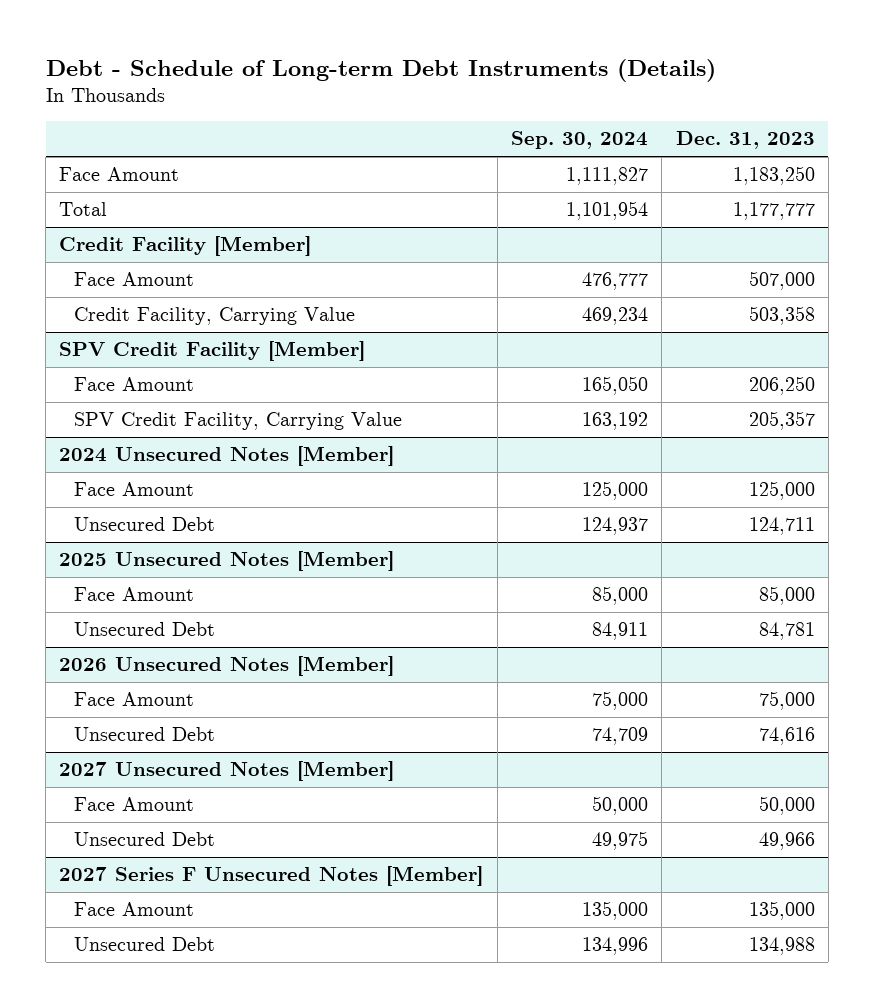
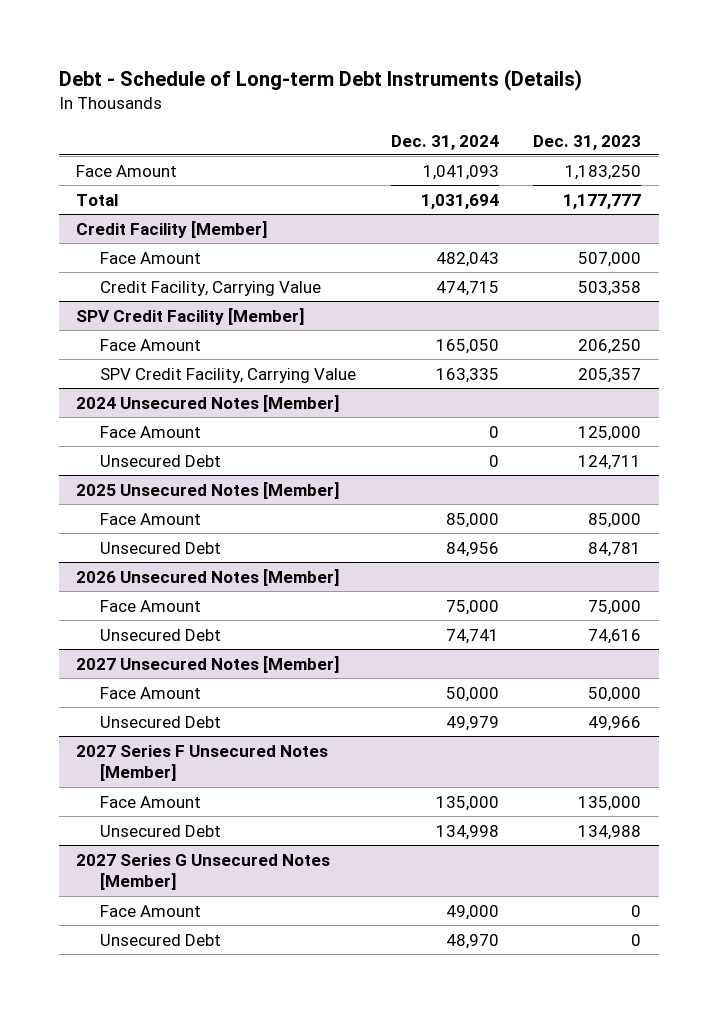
- | Sep. 30, 2024 | Dec. 31, 2023
+ | Dec. 31, 2024 | Dec. 31, 2023
+ 2027 Series G Unsecured Notes [Member]
+ Face Amount | 49,000 | 0
+ Unsecured Debt | 48,970 | 0

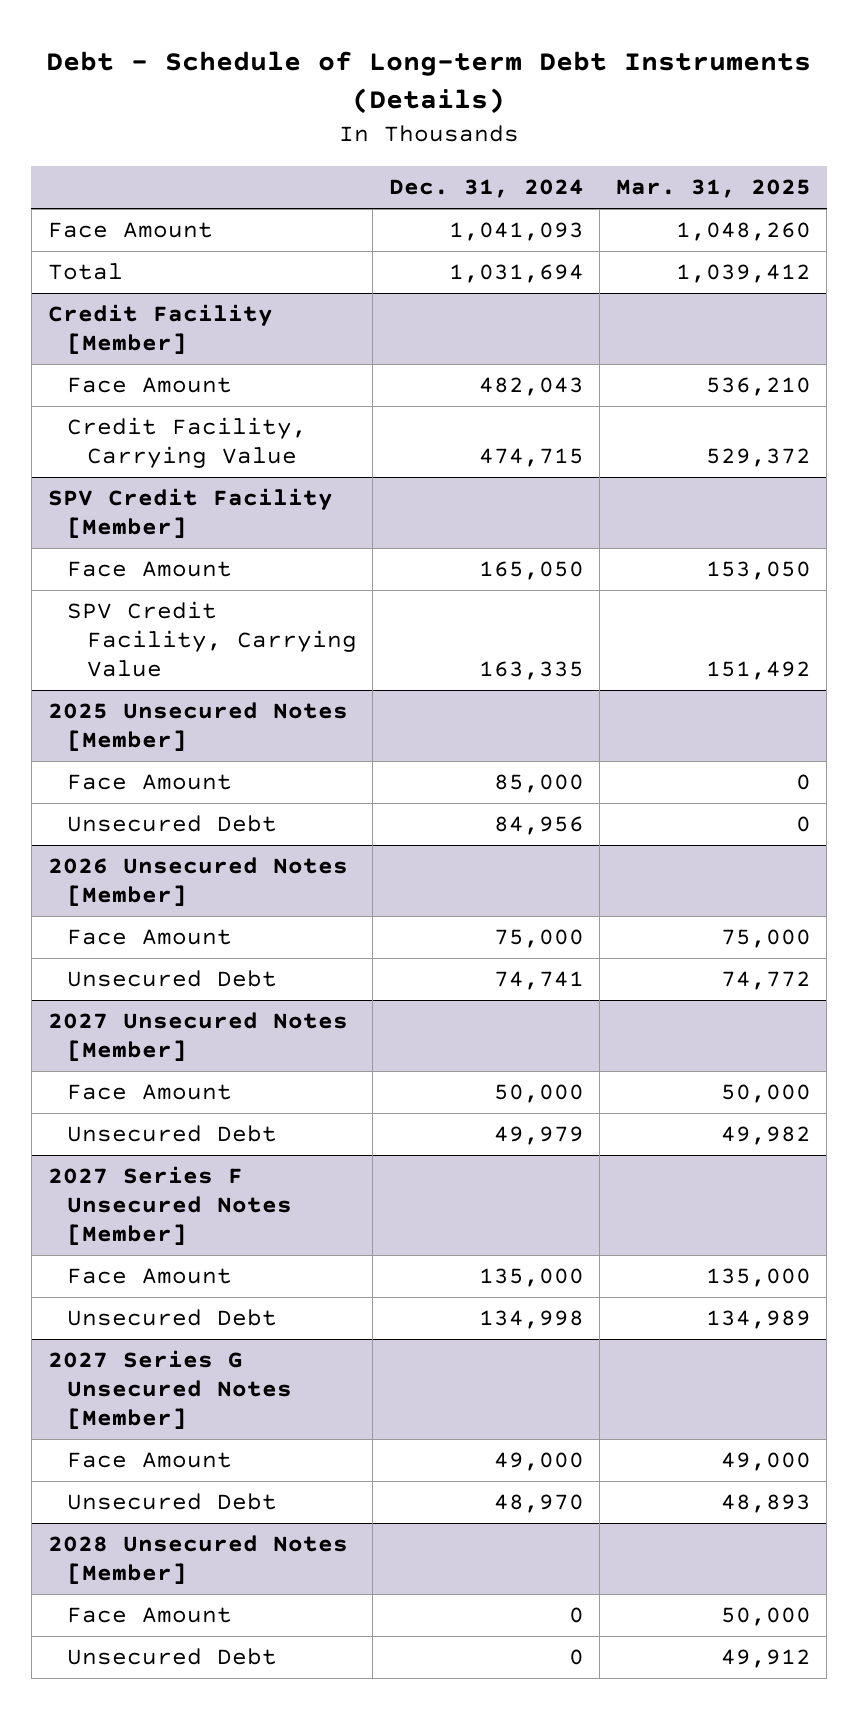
- | Dec. 31, 2024 | Dec. 31, 2023
+ | Dec. 31, 2024 | Mar. 31, 2025
- 2024 Unsecured Notes [Member]
- Face Amount | 0 | 125,000
- Unsecured Debt | 0 | 124,711
+ 2028 Unsecured Notes [Member]
+ Face Amount | 0 | 50,000
+ Unsecured Debt | 0 | 49,912

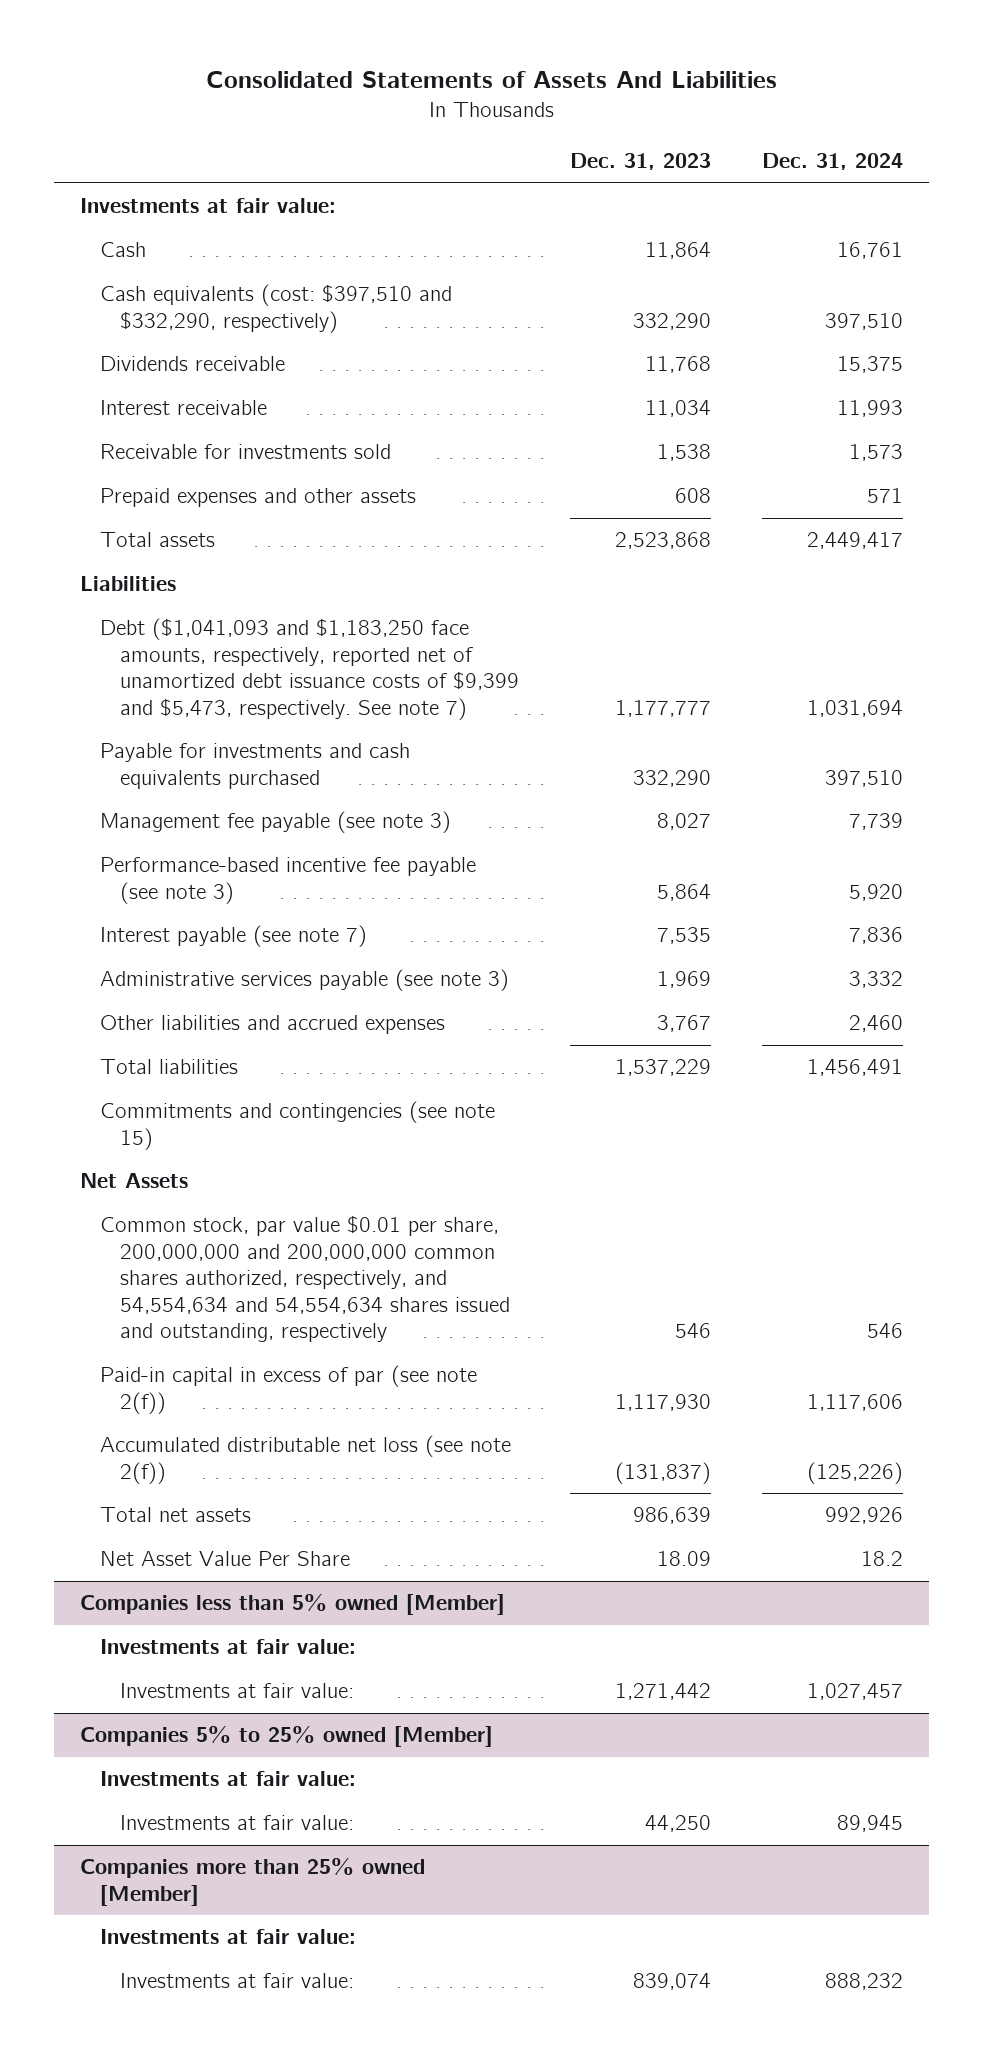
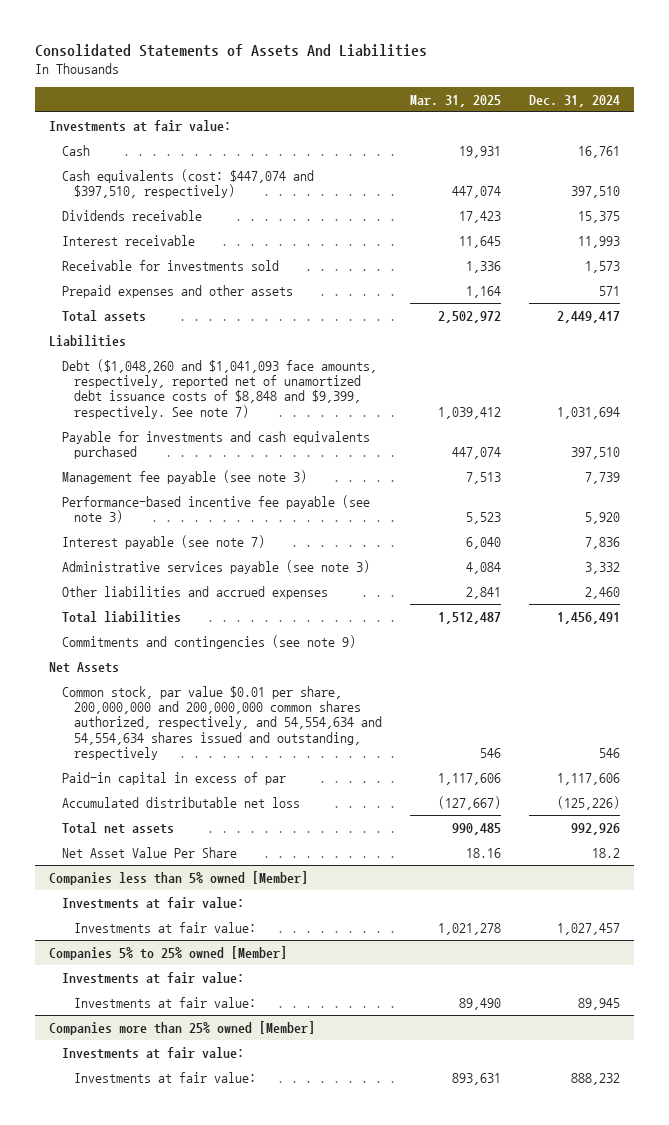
- | Dec. 31, 2023 | Dec. 31, 2024
+ | Mar. 31, 2025 | Dec. 31, 2024
- Cash equivalents (cost: $397,510 and $332,290, respectively) | 332,290 | 397,510
+ Cash equivalents (cost: $447,074 and $397,510, respectively) | 447,074 | 397,510
- Debt ($1,041,093 and $1,183,250 face amounts, respectively, reported net of unamortized debt issuance costs of $9,399 and $5,473, respectively. See note 7) | 1,177,777 | 1,031,694
+ Debt ($1,048,260 and $1,041,093 face amounts, respectively, reported net of unamortized debt issuance costs of $8,848 and $9,399, respectively. See note 7) | 1,039,412 | 1,031,694
- Commitments and contingencies (see note 15)
+ Commitments and contingencies (see note 9)
- Paid-in capital in excess of par (see note 2(f)) | 1,117,930 | 1,117,606
- Accumulated distributable net loss (see note 2(f)) | (131,837) | (125,226)
+ Paid-in capital in excess of par | 1,117,606 | 1,117,606
+ Accumulated distributable net loss | (127,667) | (125,226)

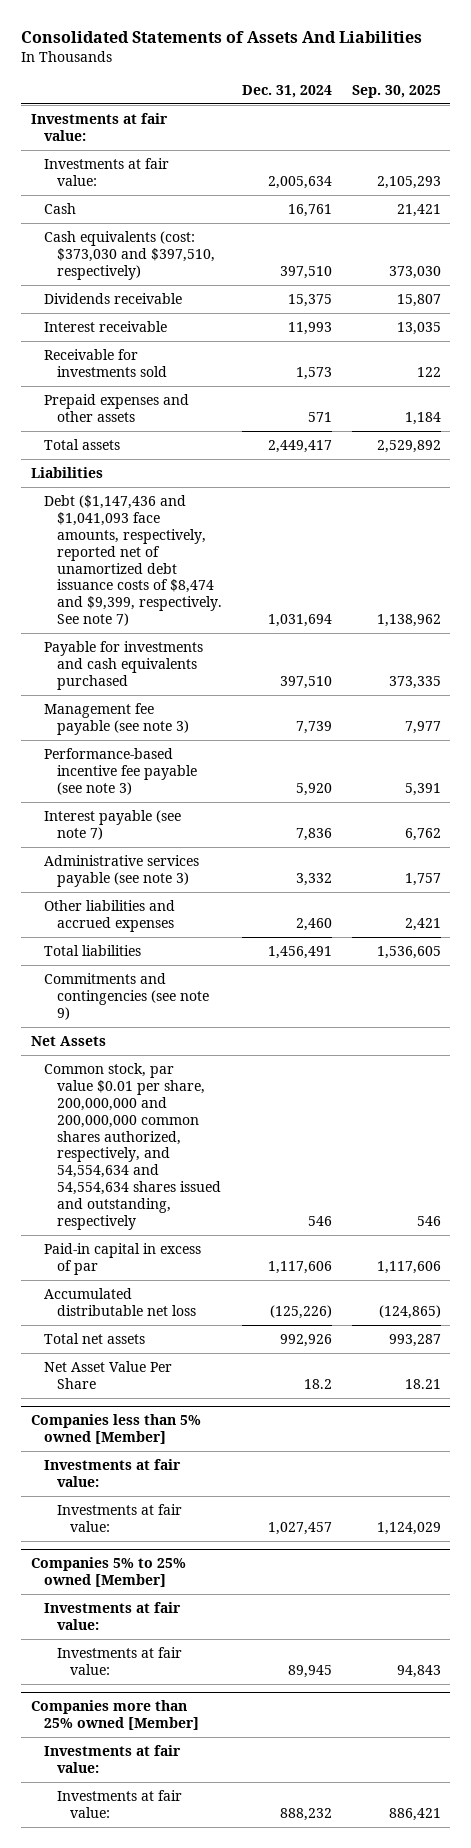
- | Mar. 31, 2025 | Dec. 31, 2024
+ | Dec. 31, 2024 | Sep. 30, 2025
+ Investments at fair value: | 2,005,634 | 2,105,293
- Cash equivalents (cost: $447,074 and $397,510, respectively) | 447,074 | 397,510
+ Cash equivalents (cost: $373,030 and $397,510, respectively) | 397,510 | 373,030
- Debt ($1,048,260 and $1,041,093 face amounts, respectively, reported net of unamortized debt issuance costs of $8,848 and $9,399, respectively. See note 7) | 1,039,412 | 1,031,694
+ Debt ($1,147,436 and $1,041,093 face amounts, respectively, reported net of unamortized debt issuance costs of $8,474 and $9,399, respectively. See note 7) | 1,031,694 | 1,138,962

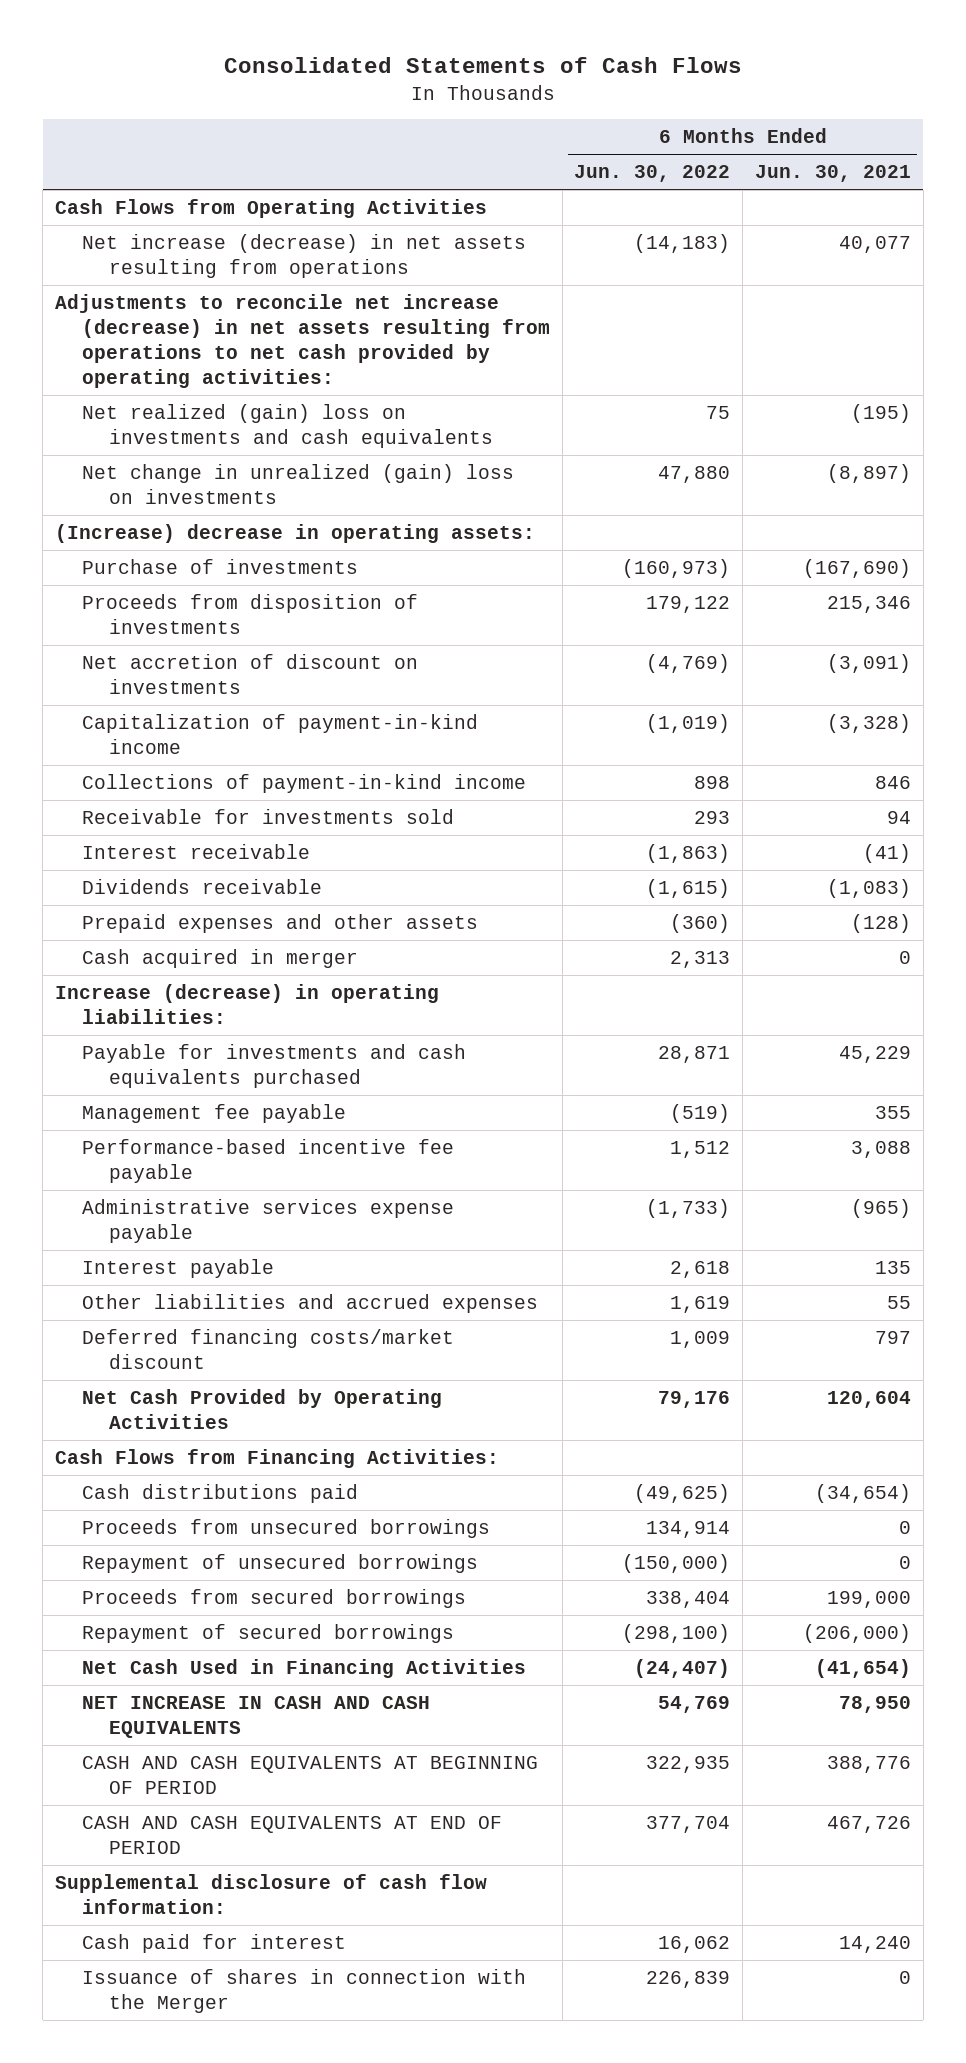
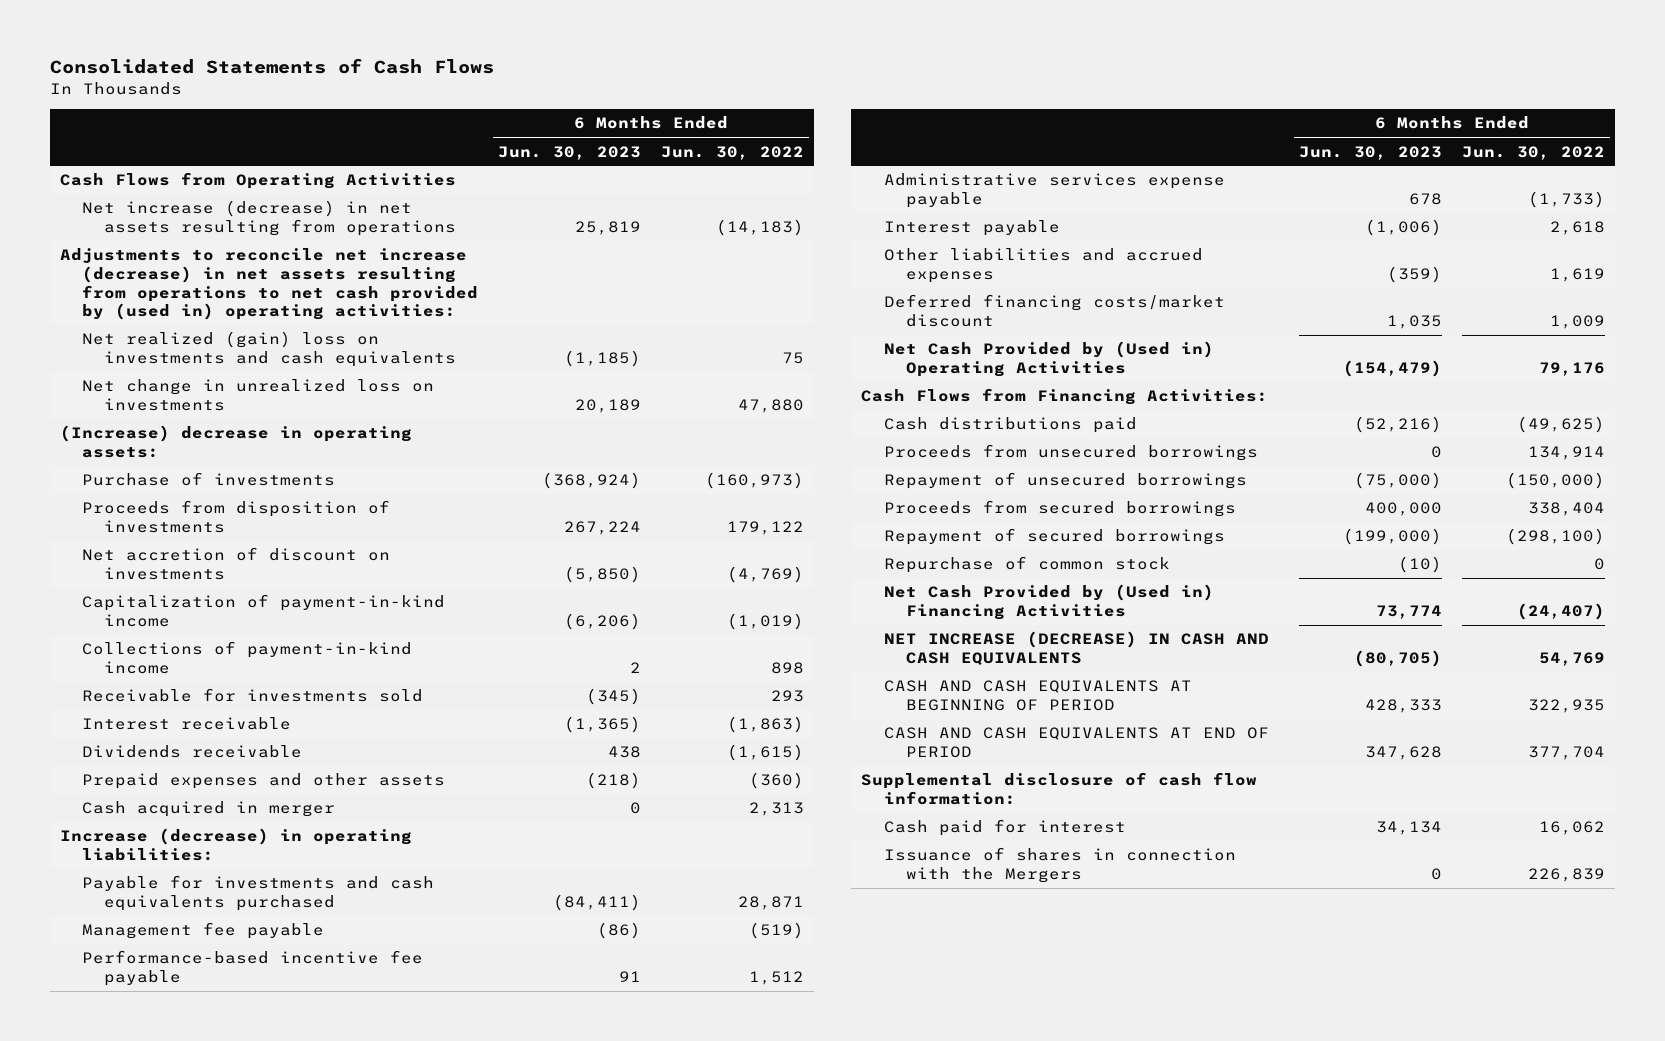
- | 6 Months Ended Jun. 30, 2022 | 6 Months Ended Jun. 30, 2021
+ | 6 Months Ended Jun. 30, 2023 | 6 Months Ended Jun. 30, 2022
- Adjustments to reconcile net increase (decrease) in net assets resulting from operations to net cash provided by operating activities:
+ Adjustments to reconcile net increase (decrease) in net assets resulting from operations to net cash provided by (used in) operating activities:
- Net change in unrealized (gain) loss on investments | 47,880 | (8,897)
+ Net change in unrealized loss on investments | 20,189 | 47,880
- Net Cash Provided by Operating Activities | 79,176 | 120,604
+ Net Cash Provided by (Used in) Operating Activities | (154,479) | 79,176
- Net Cash Used in Financing Activities | (24,407) | (41,654)
- NET INCREASE IN CASH AND CASH EQUIVALENTS | 54,769 | 78,950
+ Repurchase of common stock | (10) | 0
+ Net Cash Provided by (Used in) Financing Activities | 73,774 | (24,407)
+ NET INCREASE (DECREASE) IN CASH AND CASH EQUIVALENTS | (80,705) | 54,769
- Issuance of shares in connection with the Merger | 226,839 | 0
+ Issuance of shares in connection with the Mergers | 0 | 226,839

